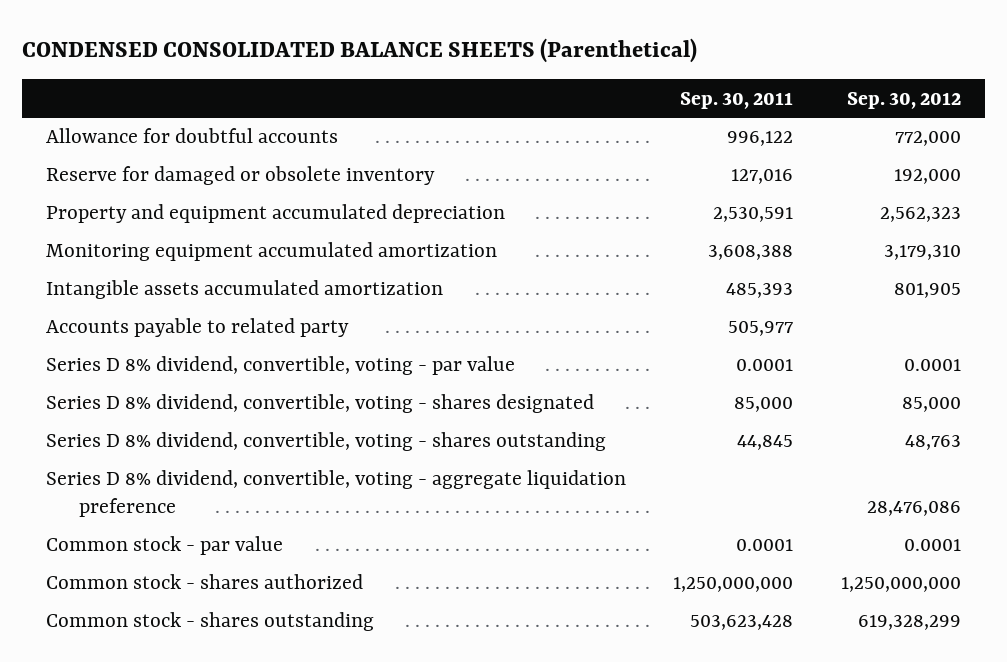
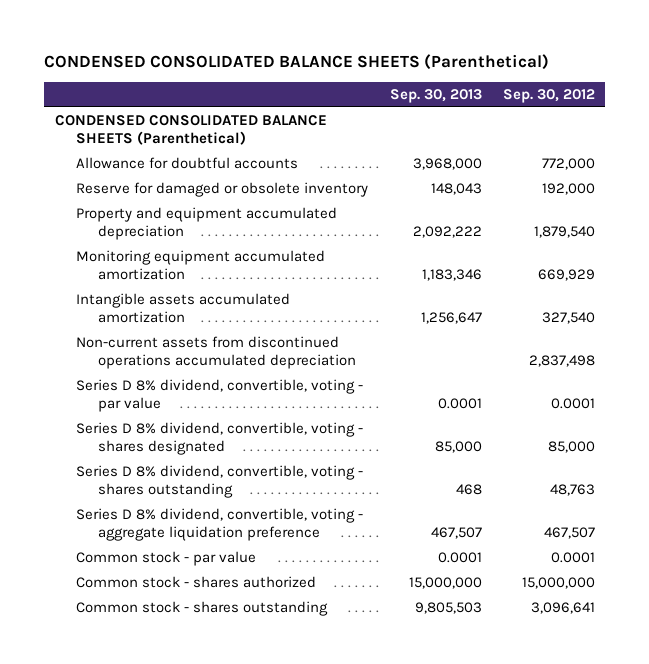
- | Sep. 30, 2011 | Sep. 30, 2012
+ | Sep. 30, 2013 | Sep. 30, 2012
+ CONDENSED CONSOLIDATED BALANCE SHEETS (Parenthetical)
- Property and equipment accumulated depreciation | 2,530,591 | 2,562,323
- Monitoring equipment accumulated amortization | 3,608,388 | 3,179,310
- Intangible assets accumulated amortization | 485,393 | 801,905
- Accounts payable to related party | 505,977 |
+ Property and equipment accumulated depreciation | 2,092,222 | 1,879,540
+ Monitoring equipment accumulated amortization | 1,183,346 | 669,929
+ Intangible assets accumulated amortization | 1,256,647 | 327,540
+ Non-current assets from discontinued operations accumulated depreciation | | 2,837,498
- Series D 8% dividend, convertible, voting - aggregate liquidation preference | | 28,476,086
+ Series D 8% dividend, convertible, voting - aggregate liquidation preference | 467,507 | 467,507
- Common stock - shares authorized | 1,250,000,000 | 1,250,000,000
- Common stock - shares outstanding | 503,623,428 | 619,328,299
+ Common stock - shares authorized | 15,000,000 | 15,000,000
+ Common stock - shares outstanding | 9,805,503 | 3,096,641

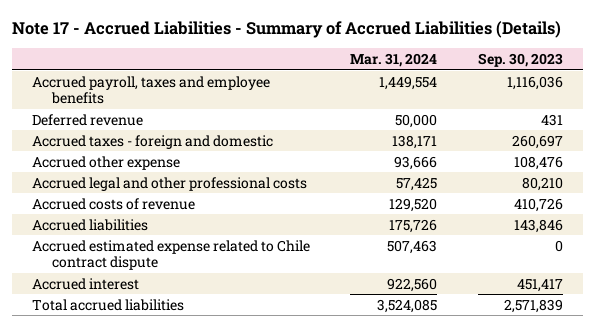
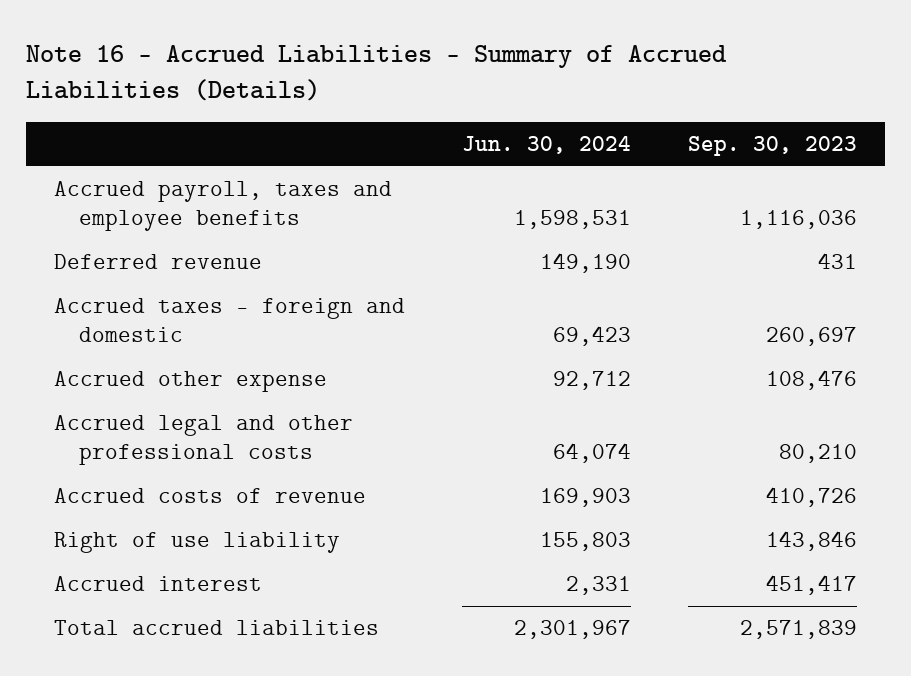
- Note 17 - Accrued Liabilities - Summary of Accrued Liabilities (Details)
+ Note 16 - Accrued Liabilities - Summary of Accrued Liabilities (Details)
- | Mar. 31, 2024 | Sep. 30, 2023
+ | Jun. 30, 2024 | Sep. 30, 2023
- Accrued liabilities | 175,726 | 143,846
- Accrued estimated expense related to Chile contract dispute | 507,463 | 0
+ Right of use liability | 155,803 | 143,846

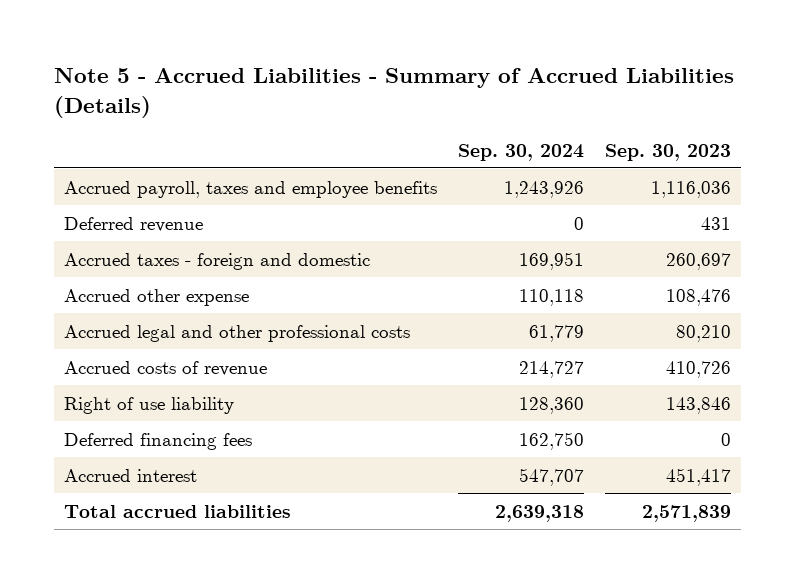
- Note 16 - Accrued Liabilities - Summary of Accrued Liabilities (Details)
+ Note 5 - Accrued Liabilities - Summary of Accrued Liabilities (Details)
- | Jun. 30, 2024 | Sep. 30, 2023
+ | Sep. 30, 2024 | Sep. 30, 2023
+ Deferred financing fees | 162,750 | 0

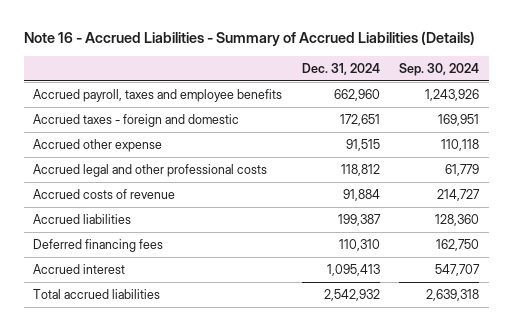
- Note 5 - Accrued Liabilities - Summary of Accrued Liabilities (Details)
+ Note 16 - Accrued Liabilities - Summary of Accrued Liabilities (Details)
- | Sep. 30, 2024 | Sep. 30, 2023
+ | Dec. 31, 2024 | Sep. 30, 2024
- Deferred revenue | 0 | 431
- Right of use liability | 128,360 | 143,846
+ Accrued liabilities | 199,387 | 128,360

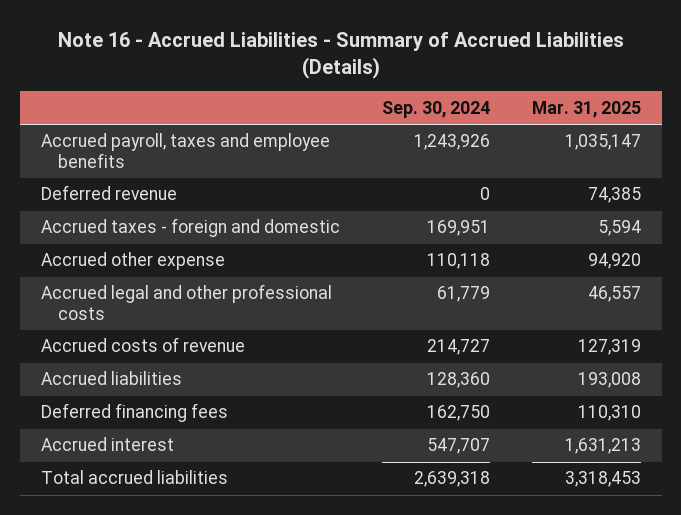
- | Dec. 31, 2024 | Sep. 30, 2024
+ | Sep. 30, 2024 | Mar. 31, 2025
+ Deferred revenue | 0 | 74,385

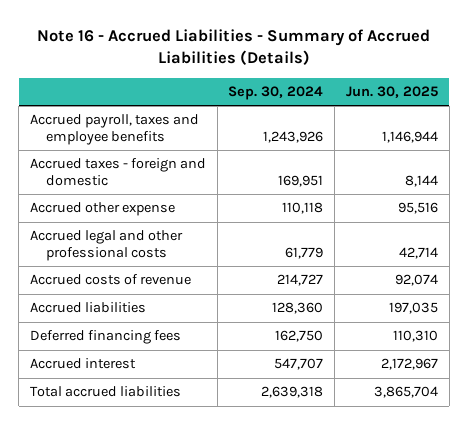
- | Sep. 30, 2024 | Mar. 31, 2025
+ | Sep. 30, 2024 | Jun. 30, 2025
- Deferred revenue | 0 | 74,385

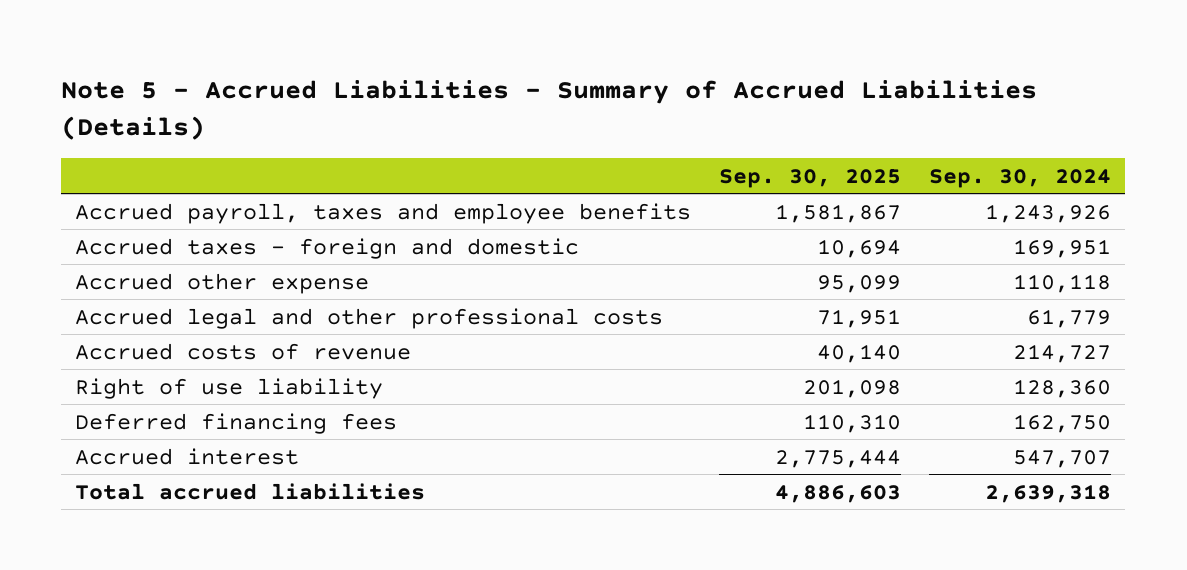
- Note 16 - Accrued Liabilities - Summary of Accrued Liabilities (Details)
+ Note 5 - Accrued Liabilities - Summary of Accrued Liabilities (Details)
- | Sep. 30, 2024 | Jun. 30, 2025
+ | Sep. 30, 2025 | Sep. 30, 2024
- Accrued liabilities | 128,360 | 197,035
+ Right of use liability | 201,098 | 128,360

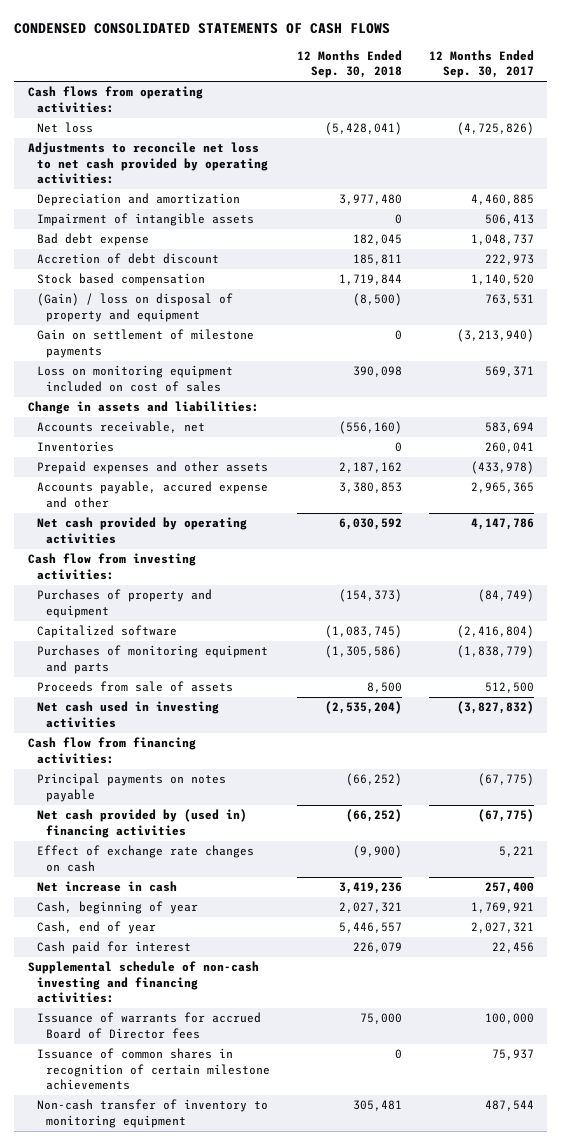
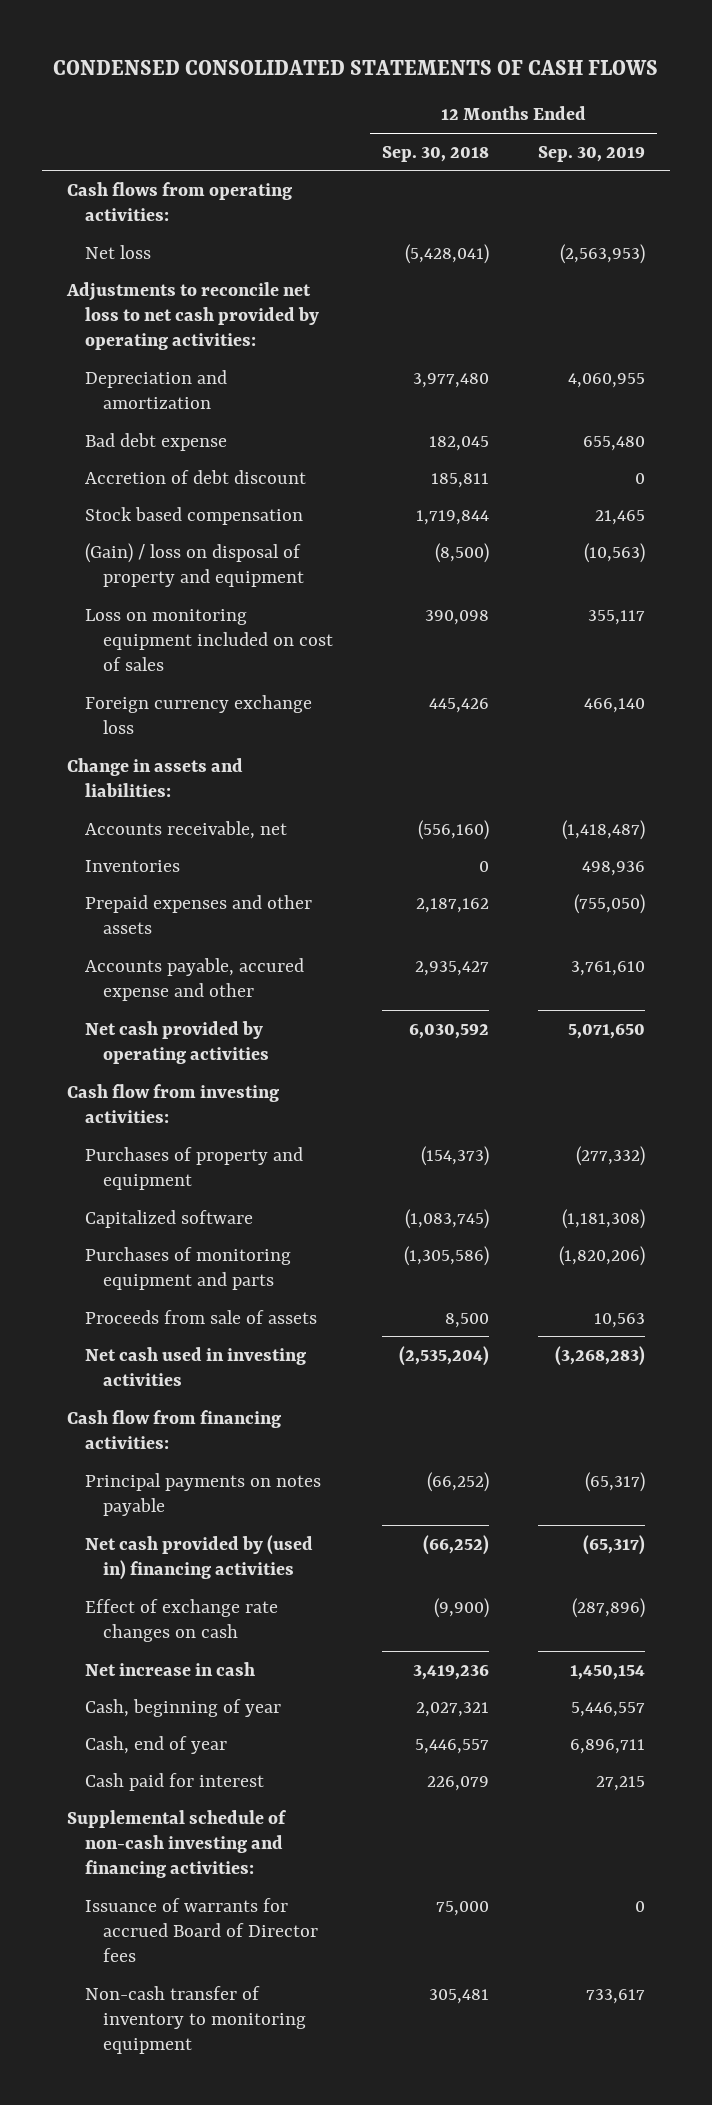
- | 12 Months Ended Sep. 30, 2018 | 12 Months Ended Sep. 30, 2017
+ | 12 Months Ended Sep. 30, 2018 | 12 Months Ended Sep. 30, 2019
- Impairment of intangible assets | 0 | 506,413
- Gain on settlement of milestone payments | 0 | (3,213,940)
+ Foreign currency exchange loss | 445,426 | 466,140
- Accounts payable, accured expense and other | 3,380,853 | 2,965,365
+ Accounts payable, accured expense and other | 2,935,427 | 3,761,610
- Issuance of common shares in recognition of certain milestone achievements | 0 | 75,937

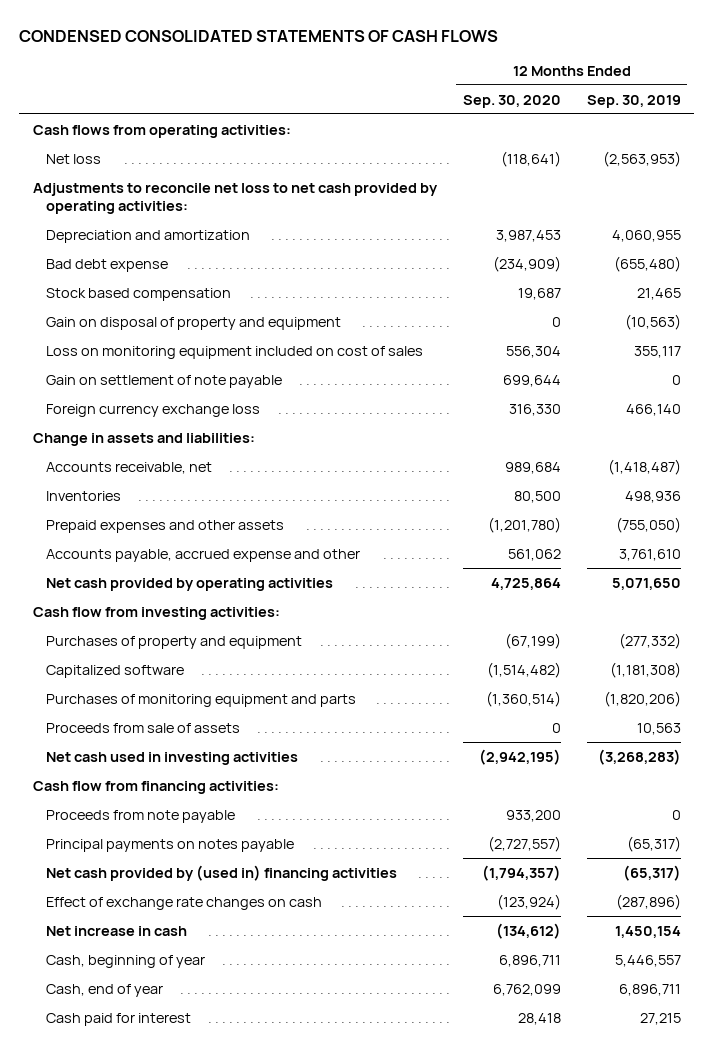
- | 12 Months Ended Sep. 30, 2018 | 12 Months Ended Sep. 30, 2019
+ | 12 Months Ended Sep. 30, 2020 | 12 Months Ended Sep. 30, 2019
- Bad debt expense | 182,045 | 655,480
- Accretion of debt discount | 185,811 | 0
+ Bad debt expense | (234,909) | (655,480)
- (Gain) / loss on disposal of property and equipment | (8,500) | (10,563)
+ Gain on disposal of property and equipment | 0 | (10,563)
+ Gain on settlement of note payable | 699,644 | 0
- Accounts payable, accured expense and other | 2,935,427 | 3,761,610
+ Accounts payable, accrued expense and other | 561,062 | 3,761,610
+ Proceeds from note payable | 933,200 | 0
- Supplemental schedule of non-cash investing and financing activities:
- Issuance of warrants for accrued Board of Director fees | 75,000 | 0
- Non-cash transfer of inventory to monitoring equipment | 305,481 | 733,617

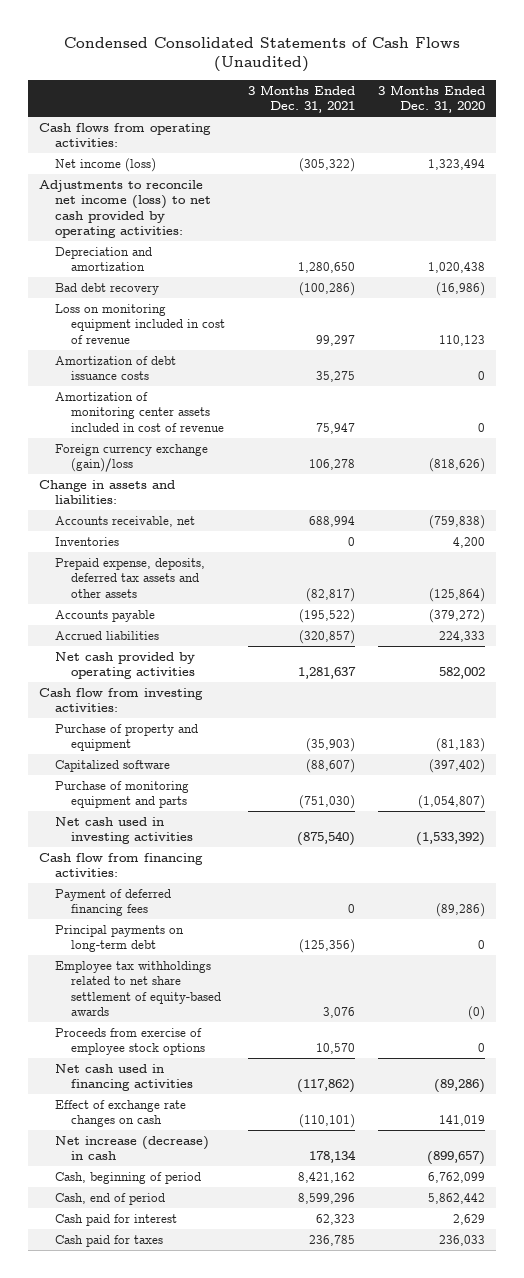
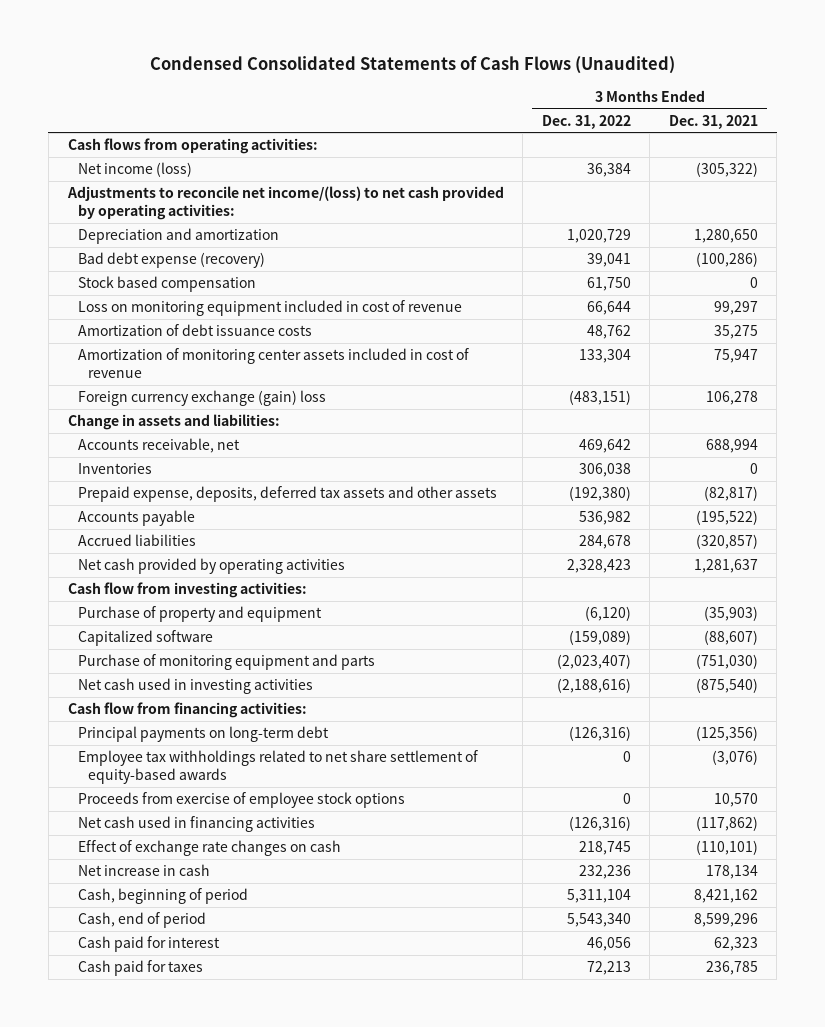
- | 3 Months Ended Dec. 31, 2021 | 3 Months Ended Dec. 31, 2020
+ | 3 Months Ended Dec. 31, 2022 | 3 Months Ended Dec. 31, 2021
- Adjustments to reconcile net income (loss) to net cash provided by operating activities:
+ Adjustments to reconcile net income/(loss) to net cash provided by operating activities:
- Bad debt recovery | (100,286) | (16,986)
+ Bad debt expense (recovery) | 39,041 | (100,286)
+ Stock based compensation | 61,750 | 0
- Foreign currency exchange (gain)/loss | 106,278 | (818,626)
+ Foreign currency exchange (gain) loss | (483,151) | 106,278
- Payment of deferred financing fees | 0 | (89,286)
- Employee tax withholdings related to net share settlement of equity-based awards | 3,076 | (0)
+ Employee tax withholdings related to net share settlement of equity-based awards | 0 | (3,076)
- Net increase (decrease) in cash | 178,134 | (899,657)
+ Net increase in cash | 232,236 | 178,134

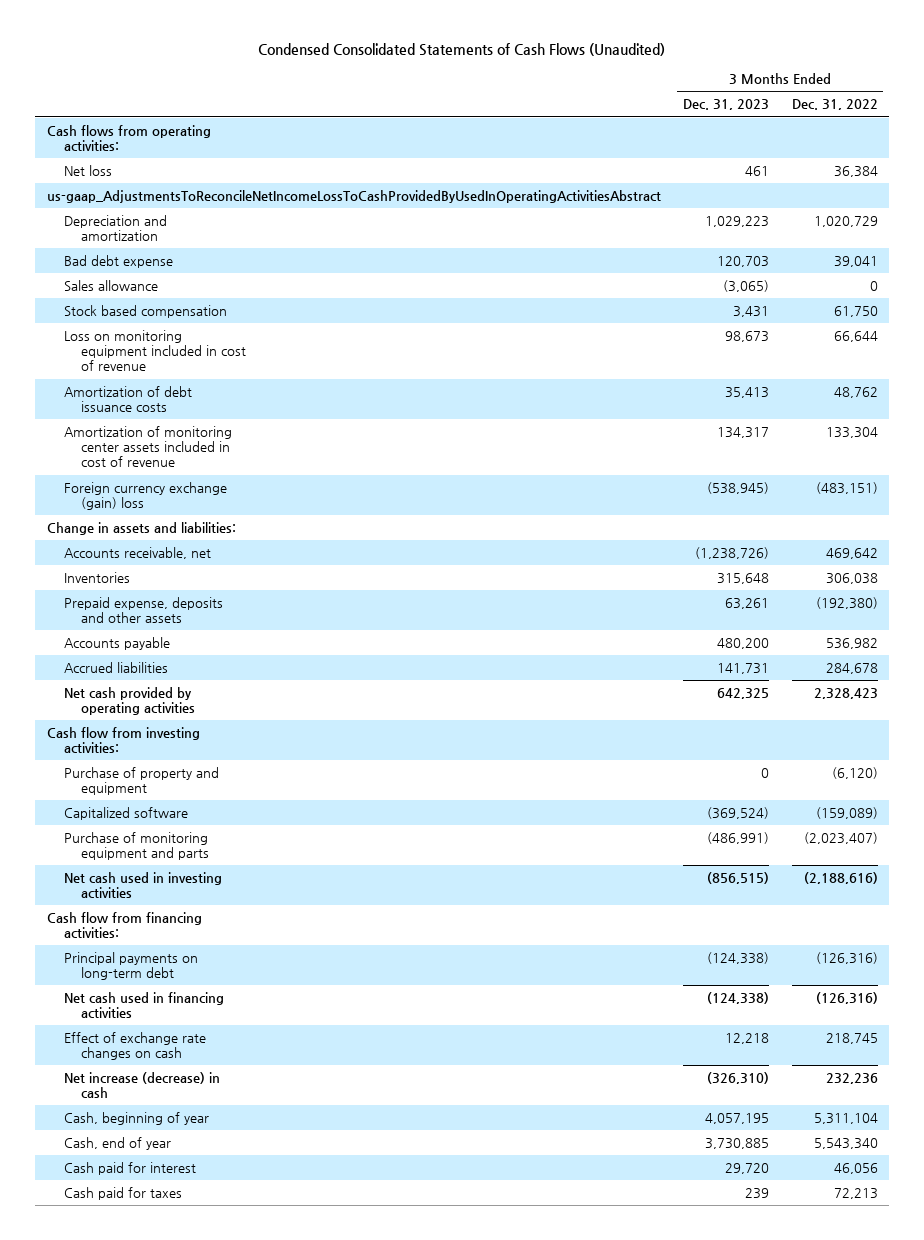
- | 3 Months Ended Dec. 31, 2022 | 3 Months Ended Dec. 31, 2021
+ | 3 Months Ended Dec. 31, 2023 | 3 Months Ended Dec. 31, 2022
- Net income (loss) | 36,384 | (305,322)
- Adjustments to reconcile net income/(loss) to net cash provided by operating activities:
+ Net loss | 461 | 36,384
+ us-gaap_AdjustmentsToReconcileNetIncomeLossToCashProvidedByUsedInOperatingActivitiesAbstract
- Bad debt expense (recovery) | 39,041 | (100,286)
+ Bad debt expense | 120,703 | 39,041
+ Sales allowance | (3,065) | 0
- Prepaid expense, deposits, deferred tax assets and other assets | (192,380) | (82,817)
+ Prepaid expense, deposits and other assets | 63,261 | (192,380)
- Employee tax withholdings related to net share settlement of equity-based awards | 0 | (3,076)
- Proceeds from exercise of employee stock options | 0 | 10,570
- Net increase in cash | 232,236 | 178,134
- Cash, beginning of period | 5,311,104 | 8,421,162
- Cash, end of period | 5,543,340 | 8,599,296
+ Net increase (decrease) in cash | (326,310) | 232,236
+ Cash, beginning of year | 4,057,195 | 5,311,104
+ Cash, end of year | 3,730,885 | 5,543,340

